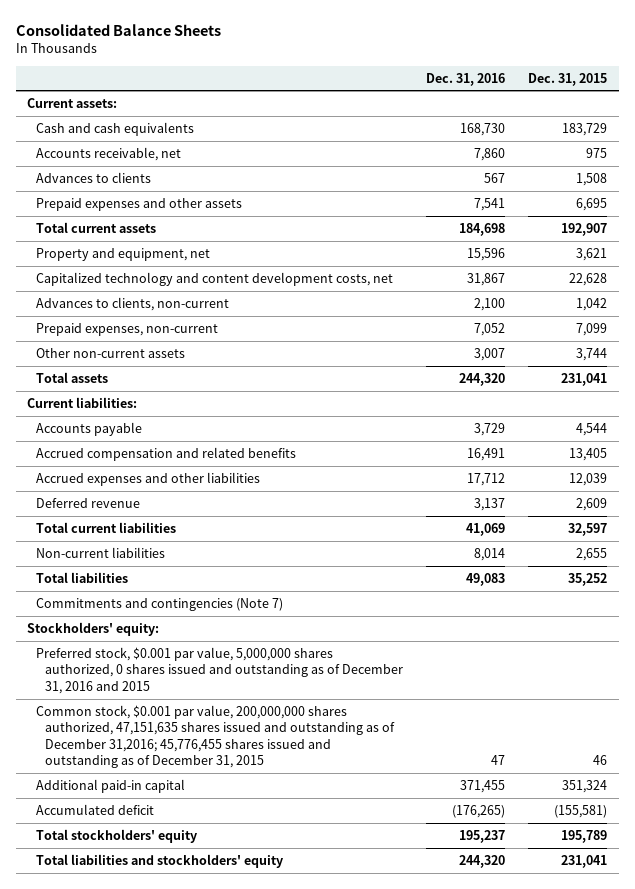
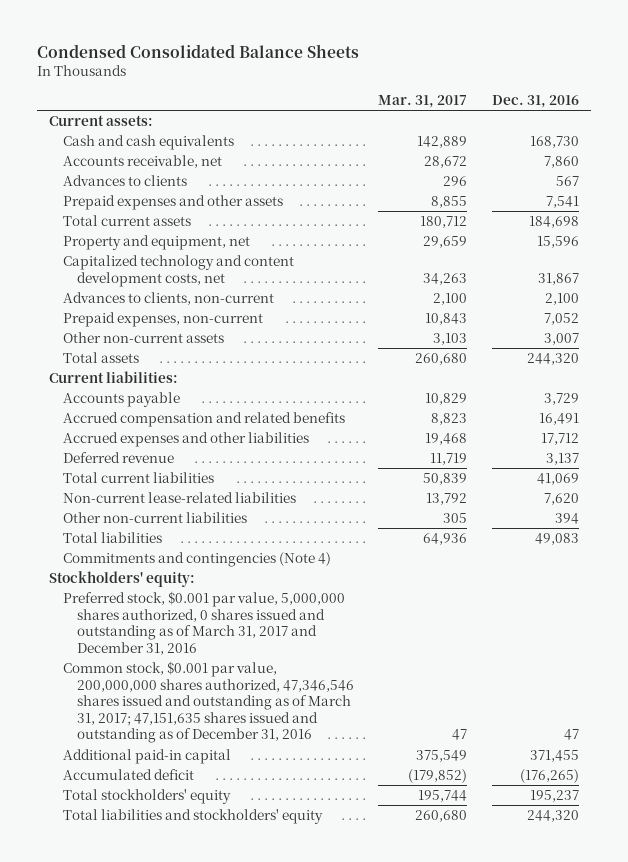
- Consolidated Balance Sheets
+ Condensed Consolidated Balance Sheets
- | Dec. 31, 2016 | Dec. 31, 2015
+ | Mar. 31, 2017 | Dec. 31, 2016
- Non-current liabilities | 8,014 | 2,655
+ Non-current lease-related liabilities | 13,792 | 7,620
+ Other non-current liabilities | 305 | 394
- Commitments and contingencies (Note 7)
+ Commitments and contingencies (Note 4)
- Preferred stock, $0.001 par value, 5,000,000 shares authorized, 0 shares issued and outstanding as of December 31, 2016 and 2015
- Common stock, $0.001 par value, 200,000,000 shares authorized, 47,151,635 shares issued and outstanding as of December 31,2016; 45,776,455 shares issued and outstanding as of December 31, 2015 | 47 | 46
+ Preferred stock, $0.001 par value, 5,000,000 shares authorized, 0 shares issued and outstanding as of March 31, 2017 and December 31, 2016
+ Common stock, $0.001 par value, 200,000,000 shares authorized, 47,346,546 shares issued and outstanding as of March 31, 2017; 47,151,635 shares issued and outstanding as of December 31, 2016 | 47 | 47

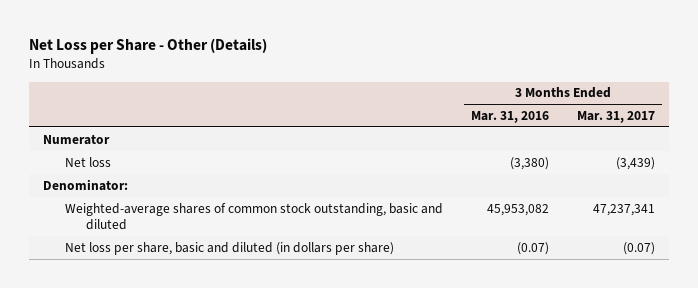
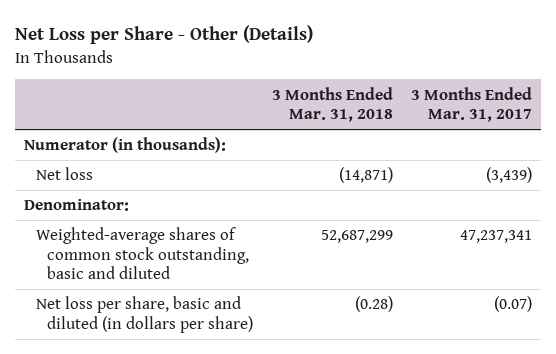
- | 3 Months Ended Mar. 31, 2016 | 3 Months Ended Mar. 31, 2017
+ | 3 Months Ended Mar. 31, 2018 | 3 Months Ended Mar. 31, 2017
- Numerator
+ Numerator (in thousands):

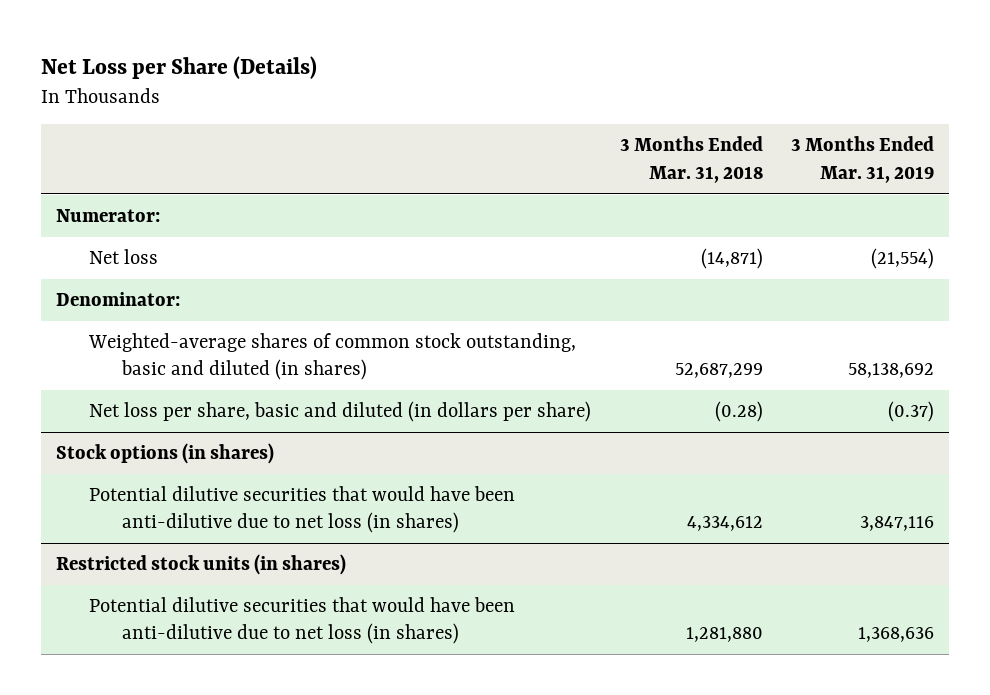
- Net Loss per Share - Other (Details)
+ Net Loss per Share (Details)
- | 3 Months Ended Mar. 31, 2018 | 3 Months Ended Mar. 31, 2017
+ | 3 Months Ended Mar. 31, 2018 | 3 Months Ended Mar. 31, 2019
- Numerator (in thousands):
+ Numerator:
- Weighted-average shares of common stock outstanding, basic and diluted | 52,687,299 | 47,237,341
+ Weighted-average shares of common stock outstanding, basic and diluted (in shares) | 52,687,299 | 58,138,692
+ Stock options (in shares)
+ Potential dilutive securities that would have been anti-dilutive due to net loss (in shares) | 4,334,612 | 3,847,116
+ Restricted stock units (in shares)
+ Potential dilutive securities that would have been anti-dilutive due to net loss (in shares) | 1,281,880 | 1,368,636

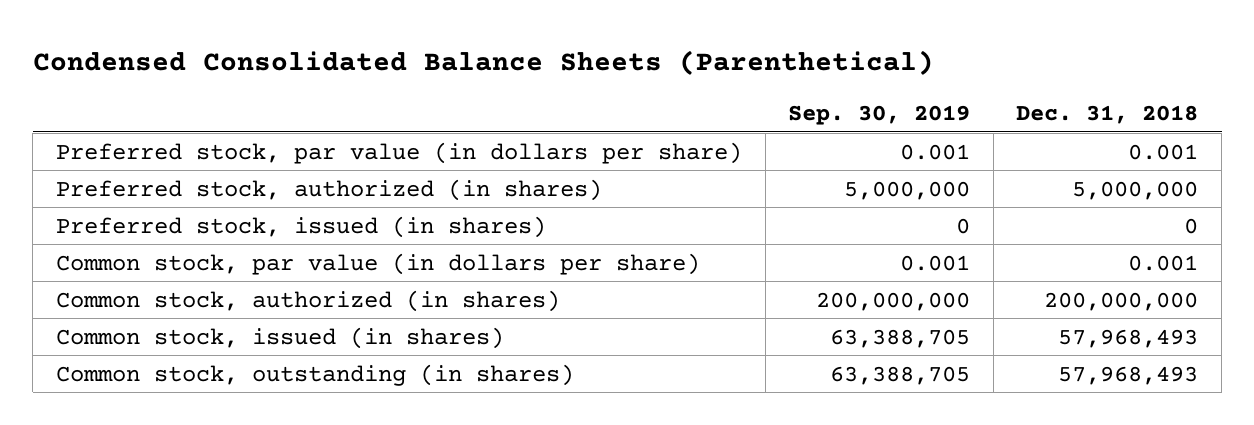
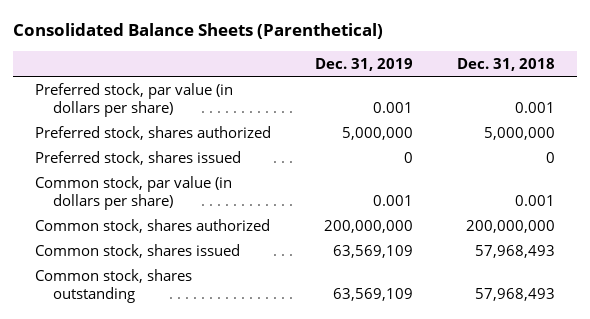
- Condensed Consolidated Balance Sheets (Parenthetical)
+ Consolidated Balance Sheets (Parenthetical)
- | Sep. 30, 2019 | Dec. 31, 2018
+ | Dec. 31, 2019 | Dec. 31, 2018
- Preferred stock, authorized (in shares) | 5,000,000 | 5,000,000
- Preferred stock, issued (in shares) | 0 | 0
+ Preferred stock, shares authorized | 5,000,000 | 5,000,000
+ Preferred stock, shares issued | 0 | 0
- Common stock, authorized (in shares) | 200,000,000 | 200,000,000
- Common stock, issued (in shares) | 63,388,705 | 57,968,493
- Common stock, outstanding (in shares) | 63,388,705 | 57,968,493
+ Common stock, shares authorized | 200,000,000 | 200,000,000
+ Common stock, shares issued | 63,569,109 | 57,968,493
+ Common stock, shares outstanding | 63,569,109 | 57,968,493

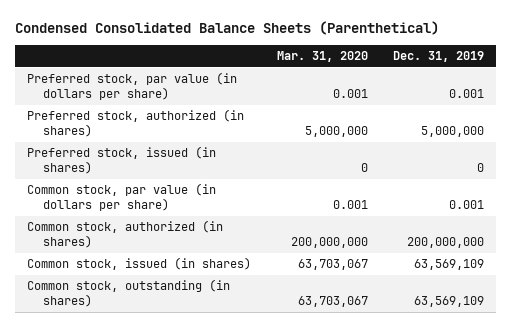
- Consolidated Balance Sheets (Parenthetical)
+ Condensed Consolidated Balance Sheets (Parenthetical)
- | Dec. 31, 2019 | Dec. 31, 2018
+ | Mar. 31, 2020 | Dec. 31, 2019
- Preferred stock, shares authorized | 5,000,000 | 5,000,000
- Preferred stock, shares issued | 0 | 0
+ Preferred stock, authorized (in shares) | 5,000,000 | 5,000,000
+ Preferred stock, issued (in shares) | 0 | 0
- Common stock, shares authorized | 200,000,000 | 200,000,000
- Common stock, shares issued | 63,569,109 | 57,968,493
- Common stock, shares outstanding | 63,569,109 | 57,968,493
+ Common stock, authorized (in shares) | 200,000,000 | 200,000,000
+ Common stock, issued (in shares) | 63,703,067 | 63,569,109
+ Common stock, outstanding (in shares) | 63,703,067 | 63,569,109

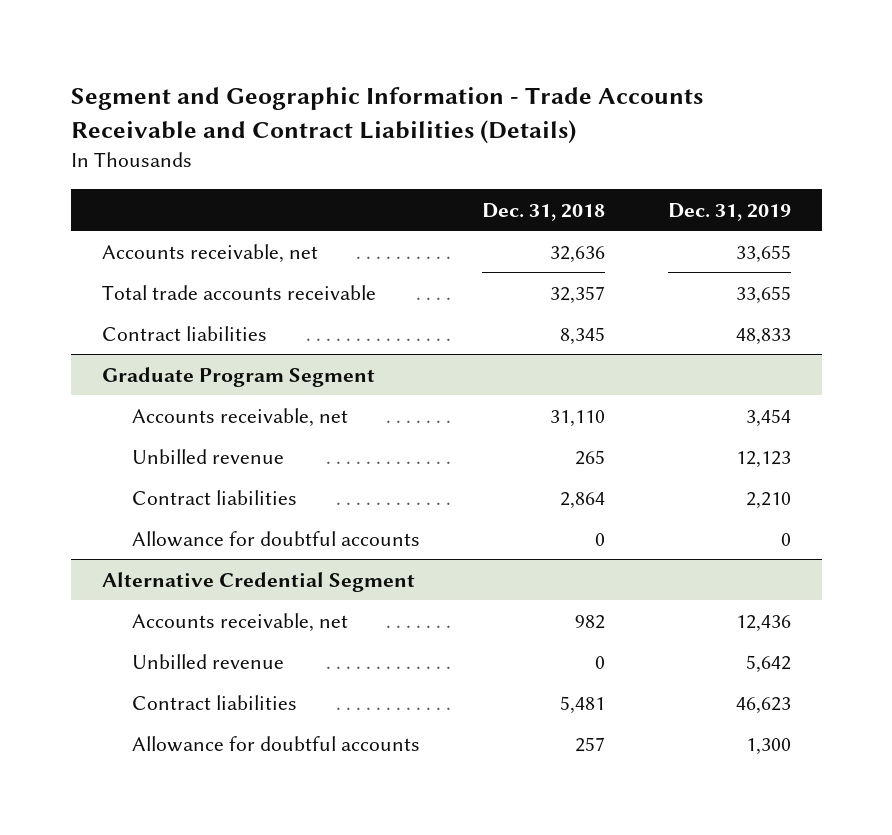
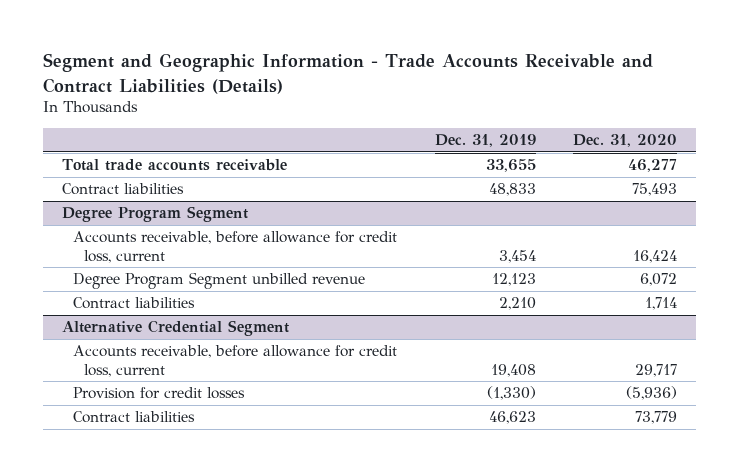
- | Dec. 31, 2018 | Dec. 31, 2019
+ | Dec. 31, 2019 | Dec. 31, 2020
- Accounts receivable, net | 32,636 | 33,655
- Graduate Program Segment
- Accounts receivable, net | 31,110 | 3,454
- Unbilled revenue | 265 | 12,123
+ Degree Program Segment
+ Accounts receivable, before allowance for credit loss, current | 3,454 | 16,424
+ Degree Program Segment unbilled revenue | 12,123 | 6,072
- Allowance for doubtful accounts | 0 | 0
@ Alternative Credential Segment
- Accounts receivable, net | 982 | 12,436
- Unbilled revenue | 0 | 5,642
+ Accounts receivable, before allowance for credit loss, current | 19,408 | 29,717
+ Provision for credit losses | (1,330) | (5,936)
- Allowance for doubtful accounts | 257 | 1,300

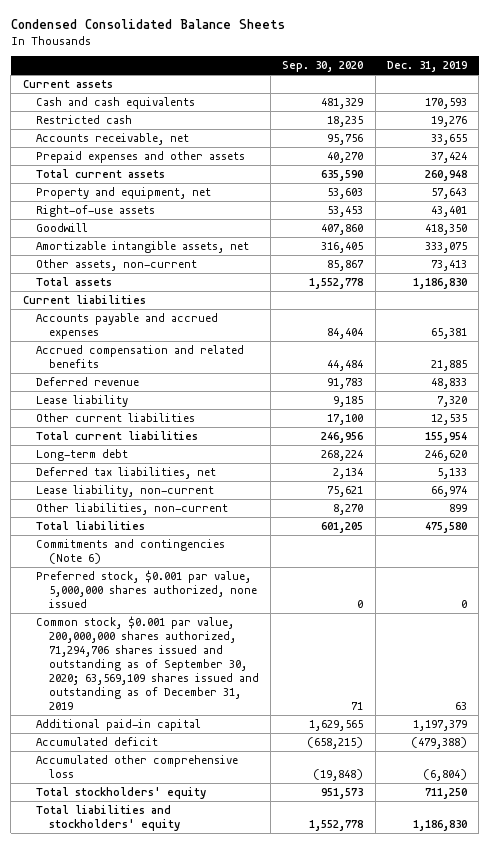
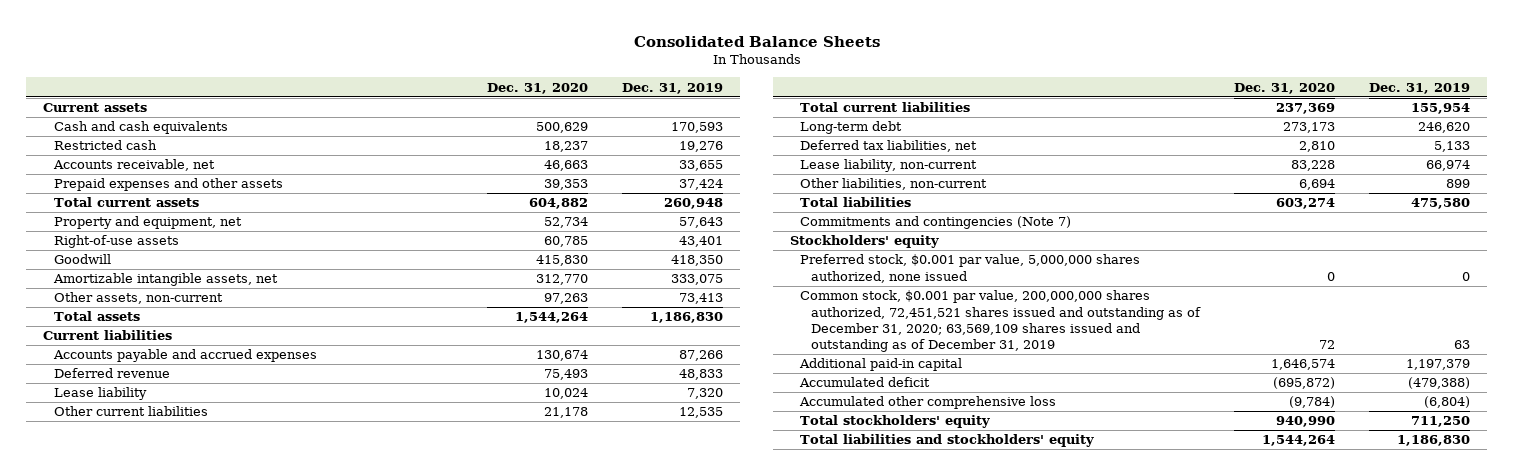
- Condensed Consolidated Balance Sheets
+ Consolidated Balance Sheets
- | Sep. 30, 2020 | Dec. 31, 2019
+ | Dec. 31, 2020 | Dec. 31, 2019
- Accounts payable and accrued expenses | 84,404 | 65,381
- Accrued compensation and related benefits | 44,484 | 21,885
+ Accounts payable and accrued expenses | 130,674 | 87,266
- Commitments and contingencies (Note 6)
+ Commitments and contingencies (Note 7)
+ Stockholders' equity
- Common stock, $0.001 par value, 200,000,000 shares authorized, 71,294,706 shares issued and outstanding as of September 30, 2020; 63,569,109 shares issued and outstanding as of December 31, 2019 | 71 | 63
+ Common stock, $0.001 par value, 200,000,000 shares authorized, 72,451,521 shares issued and outstanding as of December 31, 2020; 63,569,109 shares issued and outstanding as of December 31, 2019 | 72 | 63

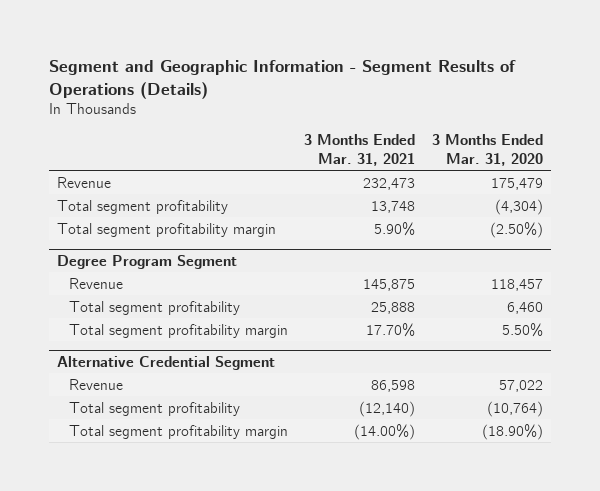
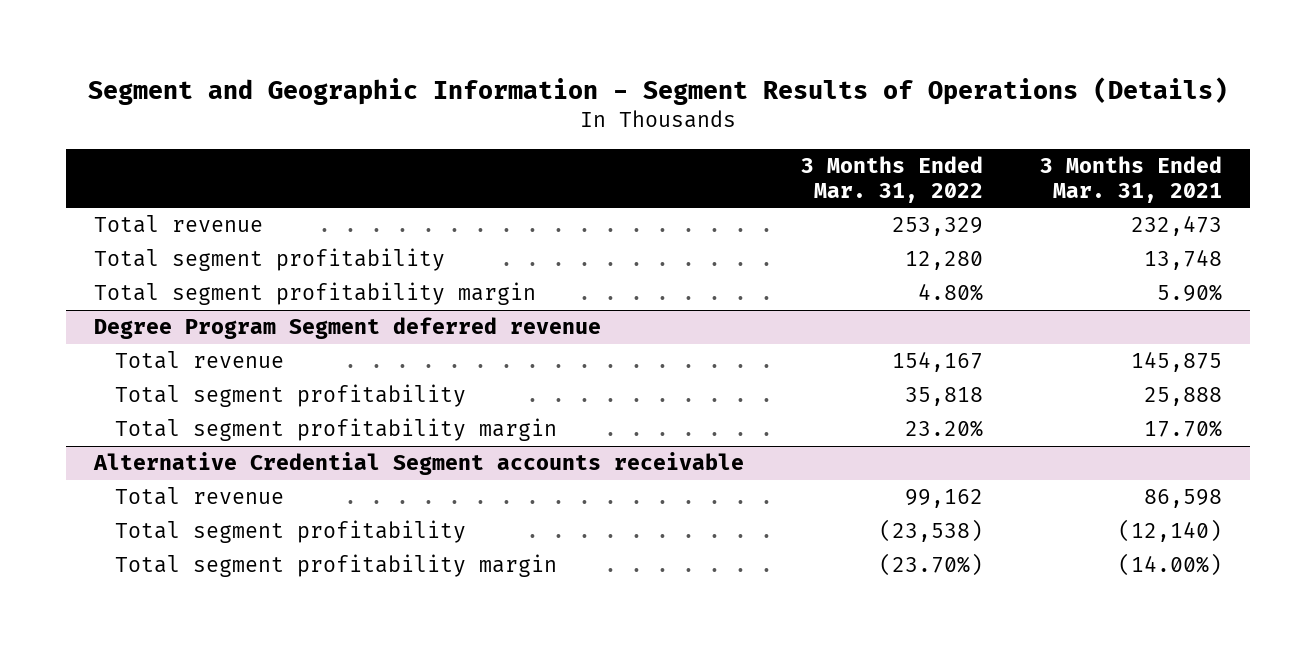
- | 3 Months Ended Mar. 31, 2021 | 3 Months Ended Mar. 31, 2020
+ | 3 Months Ended Mar. 31, 2022 | 3 Months Ended Mar. 31, 2021
- Revenue | 232,473 | 175,479
+ Total revenue | 253,329 | 232,473
- Degree Program Segment
- Revenue | 145,875 | 118,457
+ Degree Program Segment deferred revenue
+ Total revenue | 154,167 | 145,875
- Alternative Credential Segment
- Revenue | 86,598 | 57,022
+ Alternative Credential Segment accounts receivable
+ Total revenue | 99,162 | 86,598

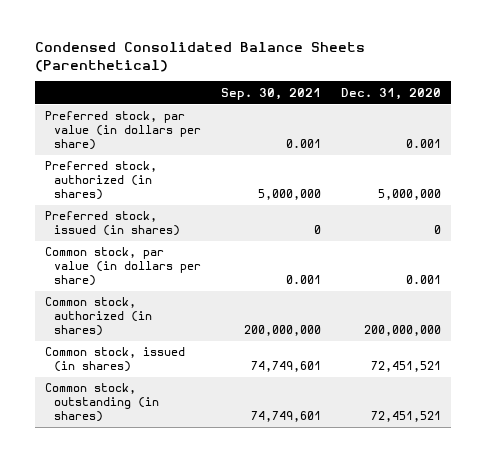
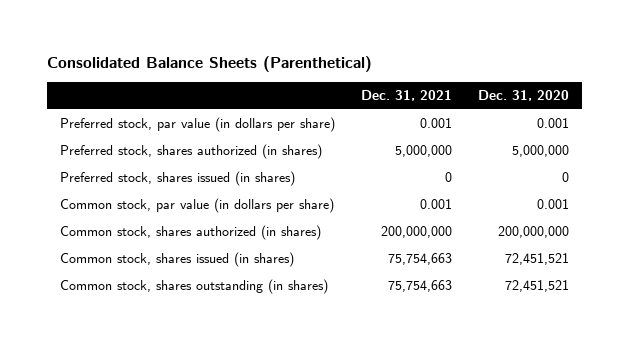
- Condensed Consolidated Balance Sheets (Parenthetical)
+ Consolidated Balance Sheets (Parenthetical)
- | Sep. 30, 2021 | Dec. 31, 2020
+ | Dec. 31, 2021 | Dec. 31, 2020
- Preferred stock, authorized (in shares) | 5,000,000 | 5,000,000
- Preferred stock, issued (in shares) | 0 | 0
+ Preferred stock, shares authorized (in shares) | 5,000,000 | 5,000,000
+ Preferred stock, shares issued (in shares) | 0 | 0
- Common stock, authorized (in shares) | 200,000,000 | 200,000,000
- Common stock, issued (in shares) | 74,749,601 | 72,451,521
- Common stock, outstanding (in shares) | 74,749,601 | 72,451,521
+ Common stock, shares authorized (in shares) | 200,000,000 | 200,000,000
+ Common stock, shares issued (in shares) | 75,754,663 | 72,451,521
+ Common stock, shares outstanding (in shares) | 75,754,663 | 72,451,521

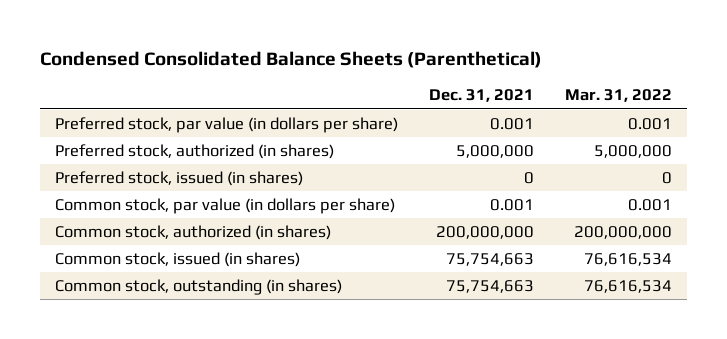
- Consolidated Balance Sheets (Parenthetical)
+ Condensed Consolidated Balance Sheets (Parenthetical)
- | Dec. 31, 2021 | Dec. 31, 2020
+ | Dec. 31, 2021 | Mar. 31, 2022
- Preferred stock, shares authorized (in shares) | 5,000,000 | 5,000,000
- Preferred stock, shares issued (in shares) | 0 | 0
+ Preferred stock, authorized (in shares) | 5,000,000 | 5,000,000
+ Preferred stock, issued (in shares) | 0 | 0
- Common stock, shares authorized (in shares) | 200,000,000 | 200,000,000
- Common stock, shares issued (in shares) | 75,754,663 | 72,451,521
- Common stock, shares outstanding (in shares) | 75,754,663 | 72,451,521
+ Common stock, authorized (in shares) | 200,000,000 | 200,000,000
+ Common stock, issued (in shares) | 75,754,663 | 76,616,534
+ Common stock, outstanding (in shares) | 75,754,663 | 76,616,534

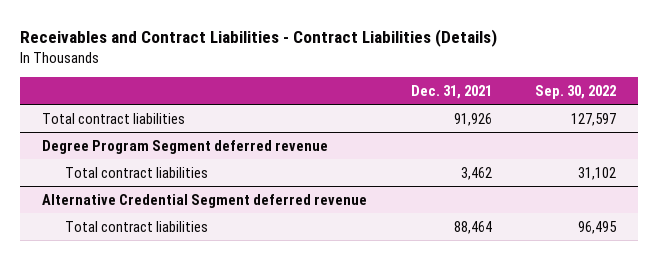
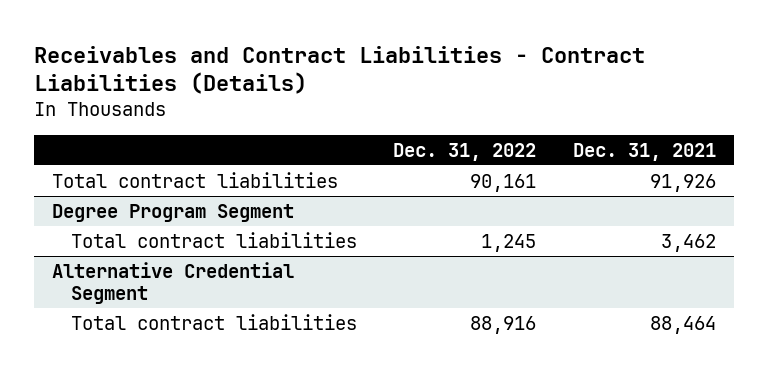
- | Dec. 31, 2021 | Sep. 30, 2022
+ | Dec. 31, 2022 | Dec. 31, 2021
- Degree Program Segment deferred revenue
+ Degree Program Segment
- Alternative Credential Segment deferred revenue
+ Alternative Credential Segment

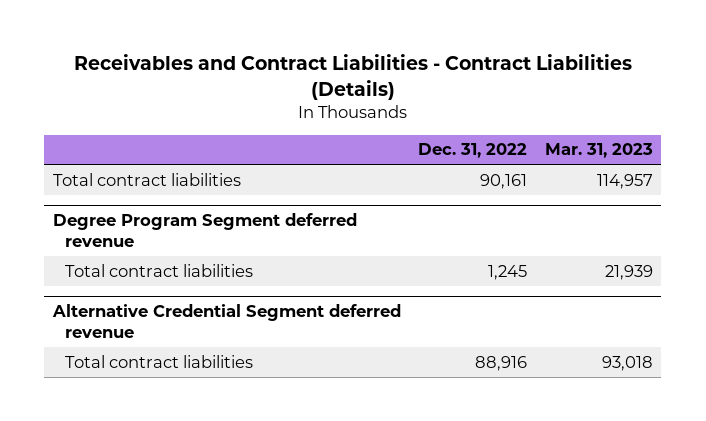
- | Dec. 31, 2022 | Dec. 31, 2021
+ | Dec. 31, 2022 | Mar. 31, 2023
- Degree Program Segment
+ Degree Program Segment deferred revenue
- Alternative Credential Segment
+ Alternative Credential Segment deferred revenue

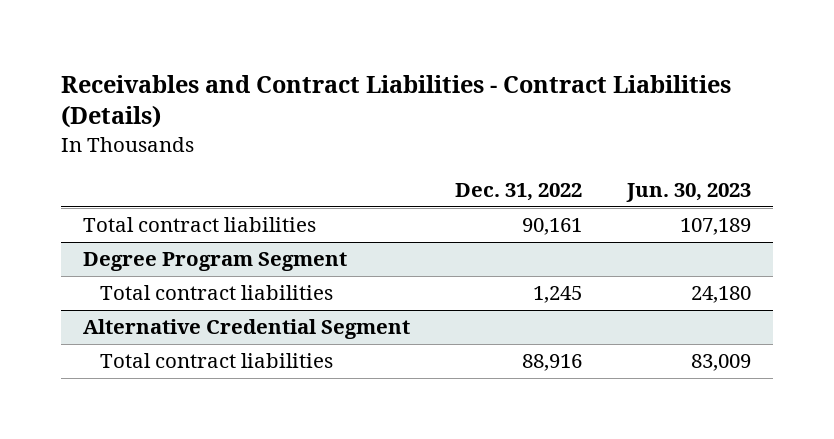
- | Dec. 31, 2022 | Mar. 31, 2023
+ | Dec. 31, 2022 | Jun. 30, 2023
- Degree Program Segment deferred revenue
+ Degree Program Segment
- Alternative Credential Segment deferred revenue
+ Alternative Credential Segment

